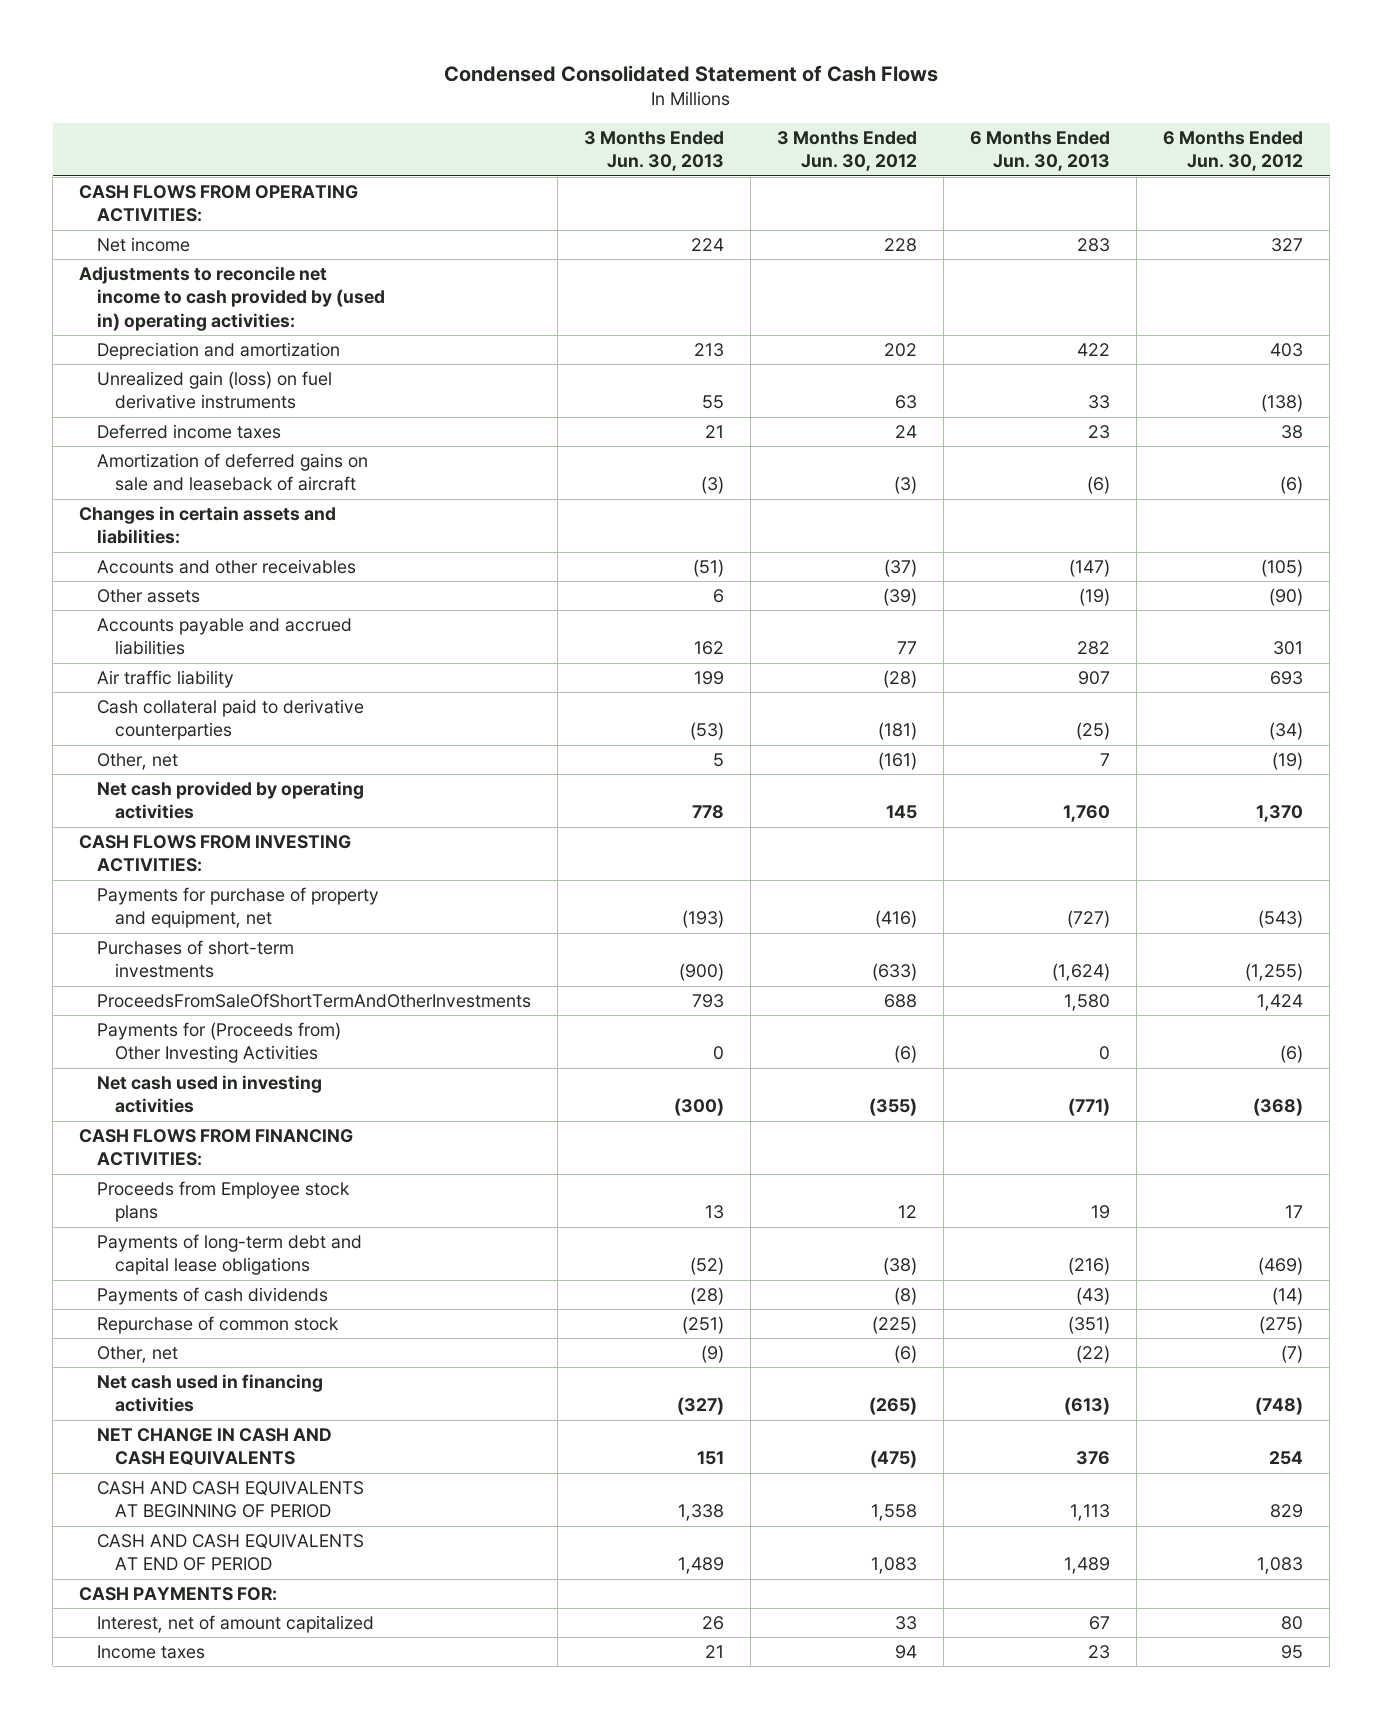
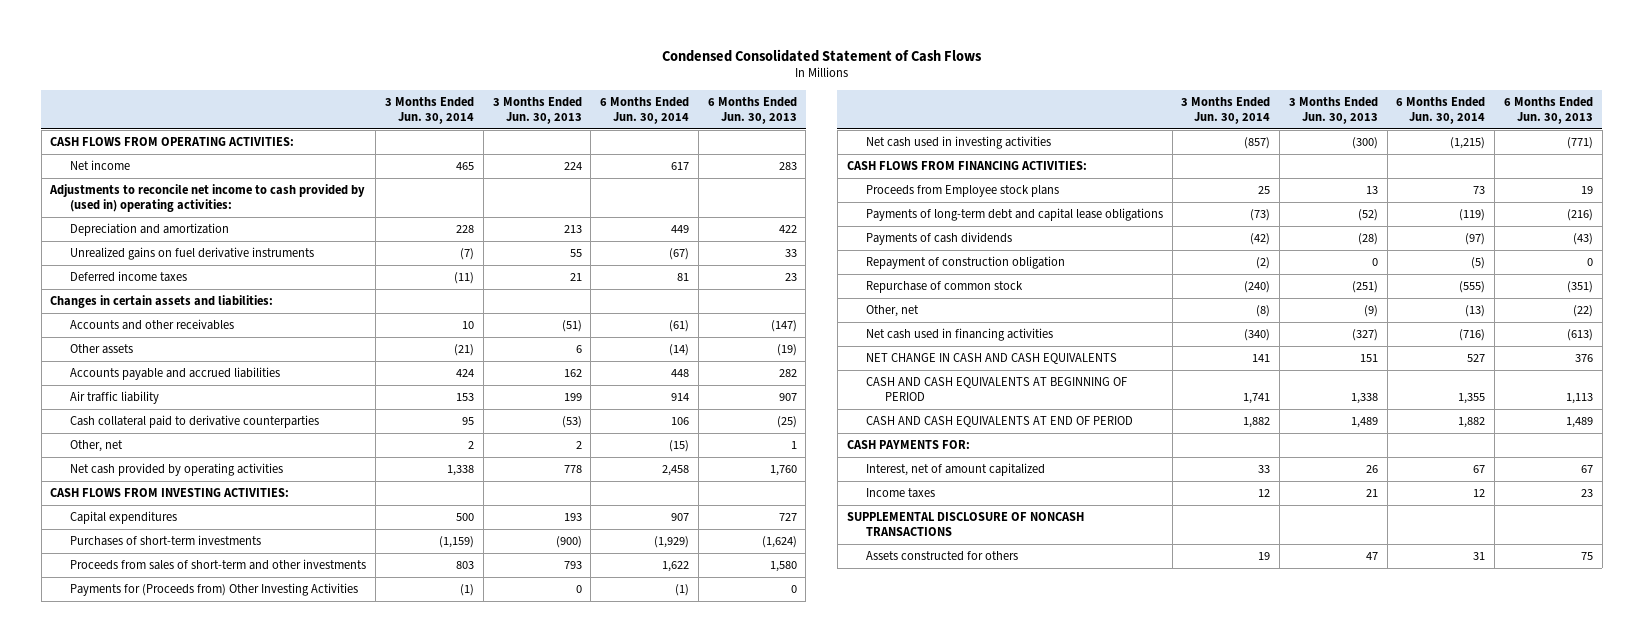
- | 3 Months Ended Jun. 30, 2013 | 3 Months Ended Jun. 30, 2012 | 6 Months Ended Jun. 30, 2013 | 6 Months Ended Jun. 30, 2012
+ | 3 Months Ended Jun. 30, 2014 | 3 Months Ended Jun. 30, 2013 | 6 Months Ended Jun. 30, 2014 | 6 Months Ended Jun. 30, 2013
- Unrealized gain (loss) on fuel derivative instruments | 55 | 63 | 33 | (138)
+ Unrealized gains on fuel derivative instruments | (7) | 55 | (67) | 33
- Amortization of deferred gains on sale and leaseback of aircraft | (3) | (3) | (6) | (6)
- Other, net | 5 | (161) | 7 | (19)
+ Other, net | 2 | 2 | (15) | 1
- Payments for purchase of property and equipment, net | (193) | (416) | (727) | (543)
+ Capital expenditures | 500 | 193 | 907 | 727
- ProceedsFromSaleOfShortTermAndOtherInvestments | 793 | 688 | 1,580 | 1,424
+ Proceeds from sales of short-term and other investments | 803 | 793 | 1,622 | 1,580
+ Repayment of construction obligation | (2) | 0 | (5) | 0
+ SUPPLEMENTAL DISCLOSURE OF NONCASH TRANSACTIONS
+ Assets constructed for others | 19 | 47 | 31 | 75

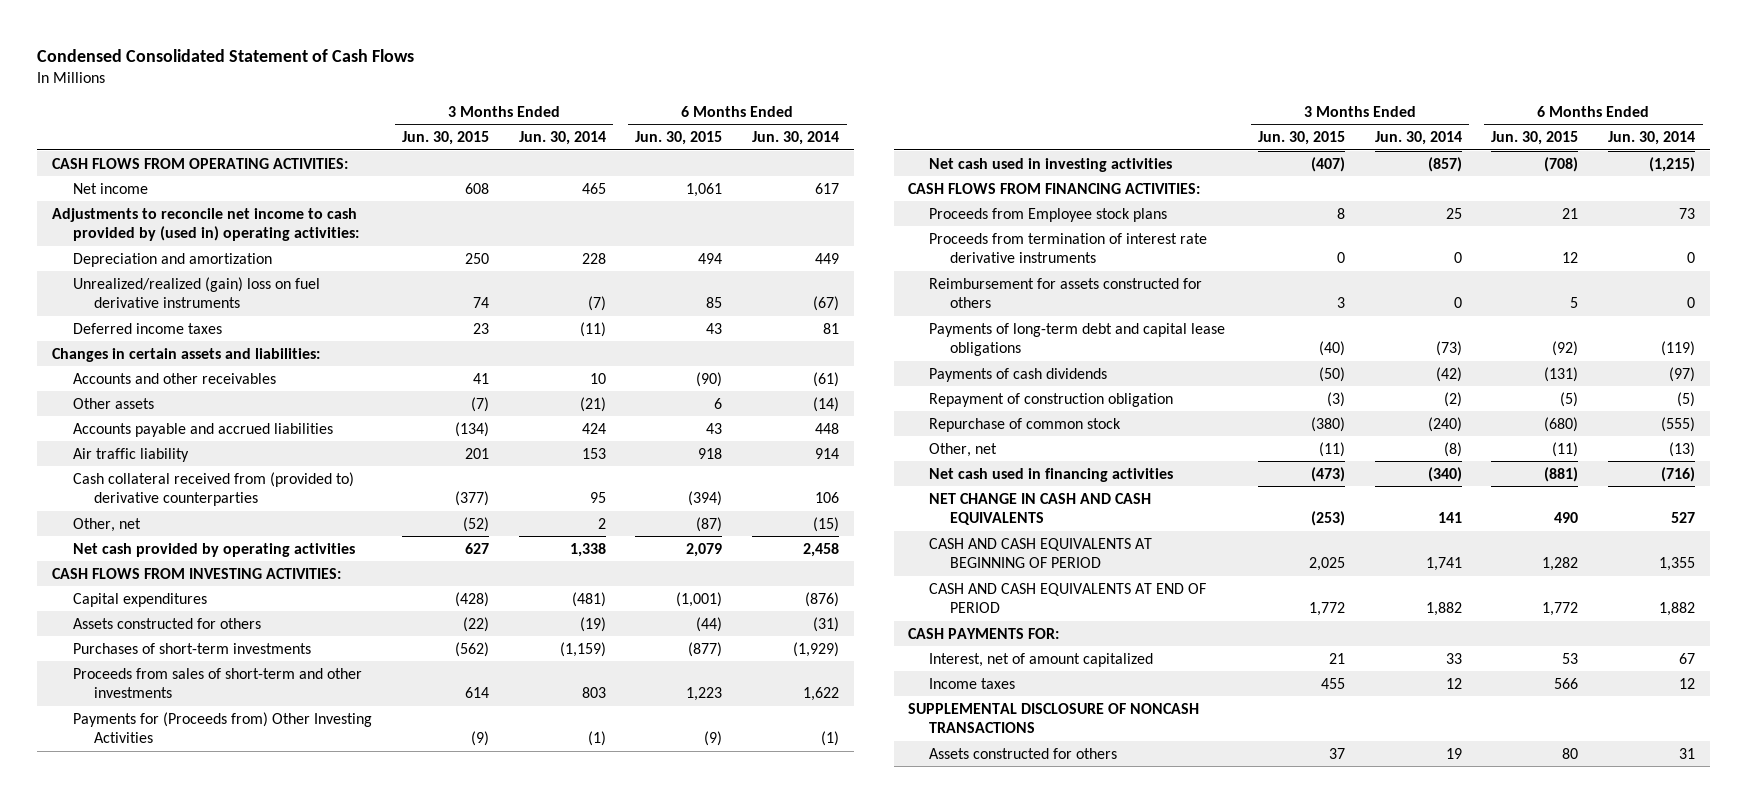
- | 3 Months Ended Jun. 30, 2014 | 3 Months Ended Jun. 30, 2013 | 6 Months Ended Jun. 30, 2014 | 6 Months Ended Jun. 30, 2013
+ | 3 Months Ended Jun. 30, 2015 | 3 Months Ended Jun. 30, 2014 | 6 Months Ended Jun. 30, 2015 | 6 Months Ended Jun. 30, 2014
- Unrealized gains on fuel derivative instruments | (7) | 55 | (67) | 33
+ Unrealized/realized (gain) loss on fuel derivative instruments | 74 | (7) | 85 | (67)
- Cash collateral paid to derivative counterparties | 95 | (53) | 106 | (25)
+ Cash collateral received from (provided to) derivative counterparties | (377) | 95 | (394) | 106
- Capital expenditures | 500 | 193 | 907 | 727
+ Capital expenditures | (428) | (481) | (1,001) | (876)
+ Assets constructed for others | (22) | (19) | (44) | (31)
+ Proceeds from termination of interest rate derivative instruments | 0 | 0 | 12 | 0
+ Reimbursement for assets constructed for others | 3 | 0 | 5 | 0

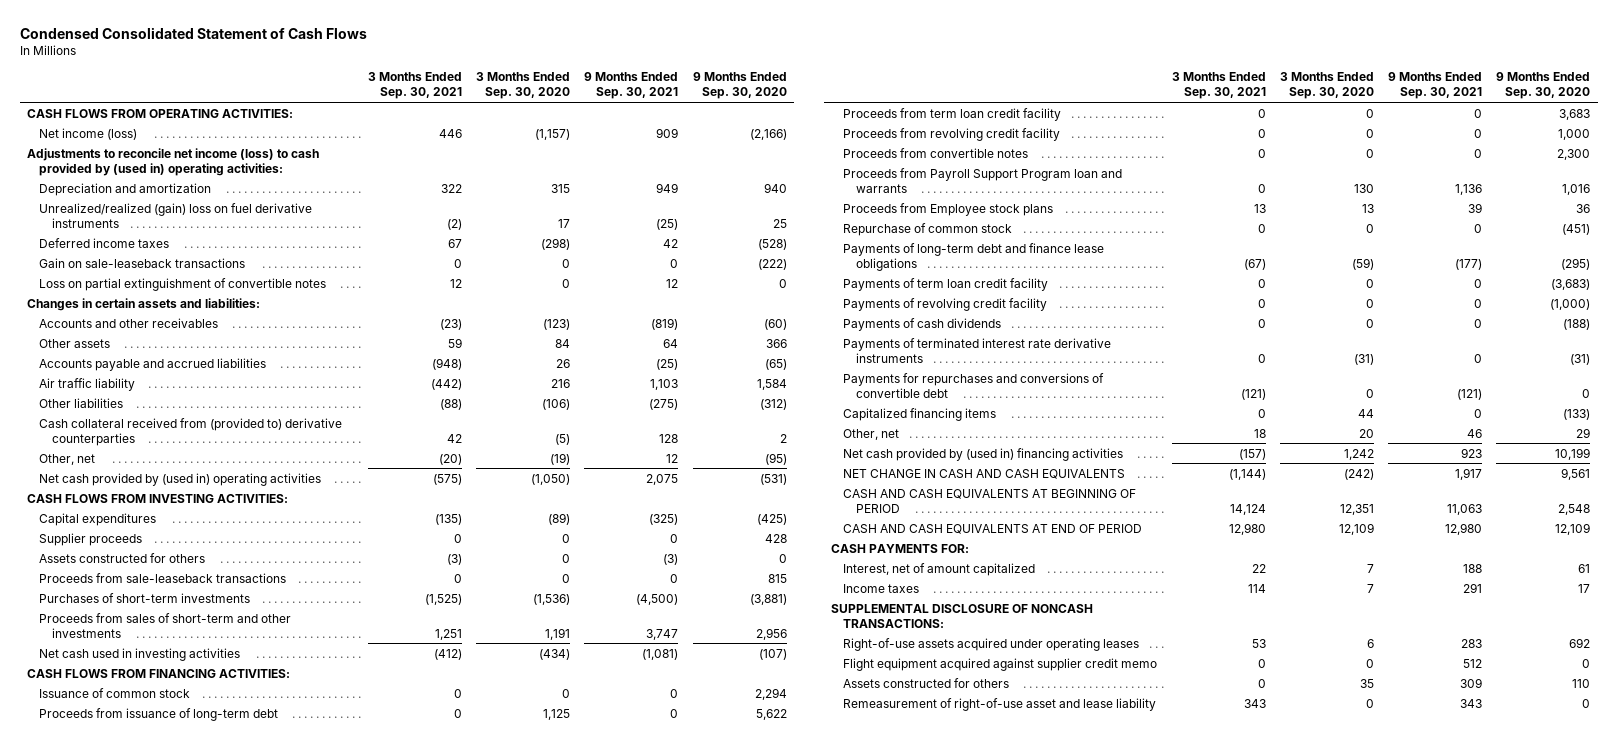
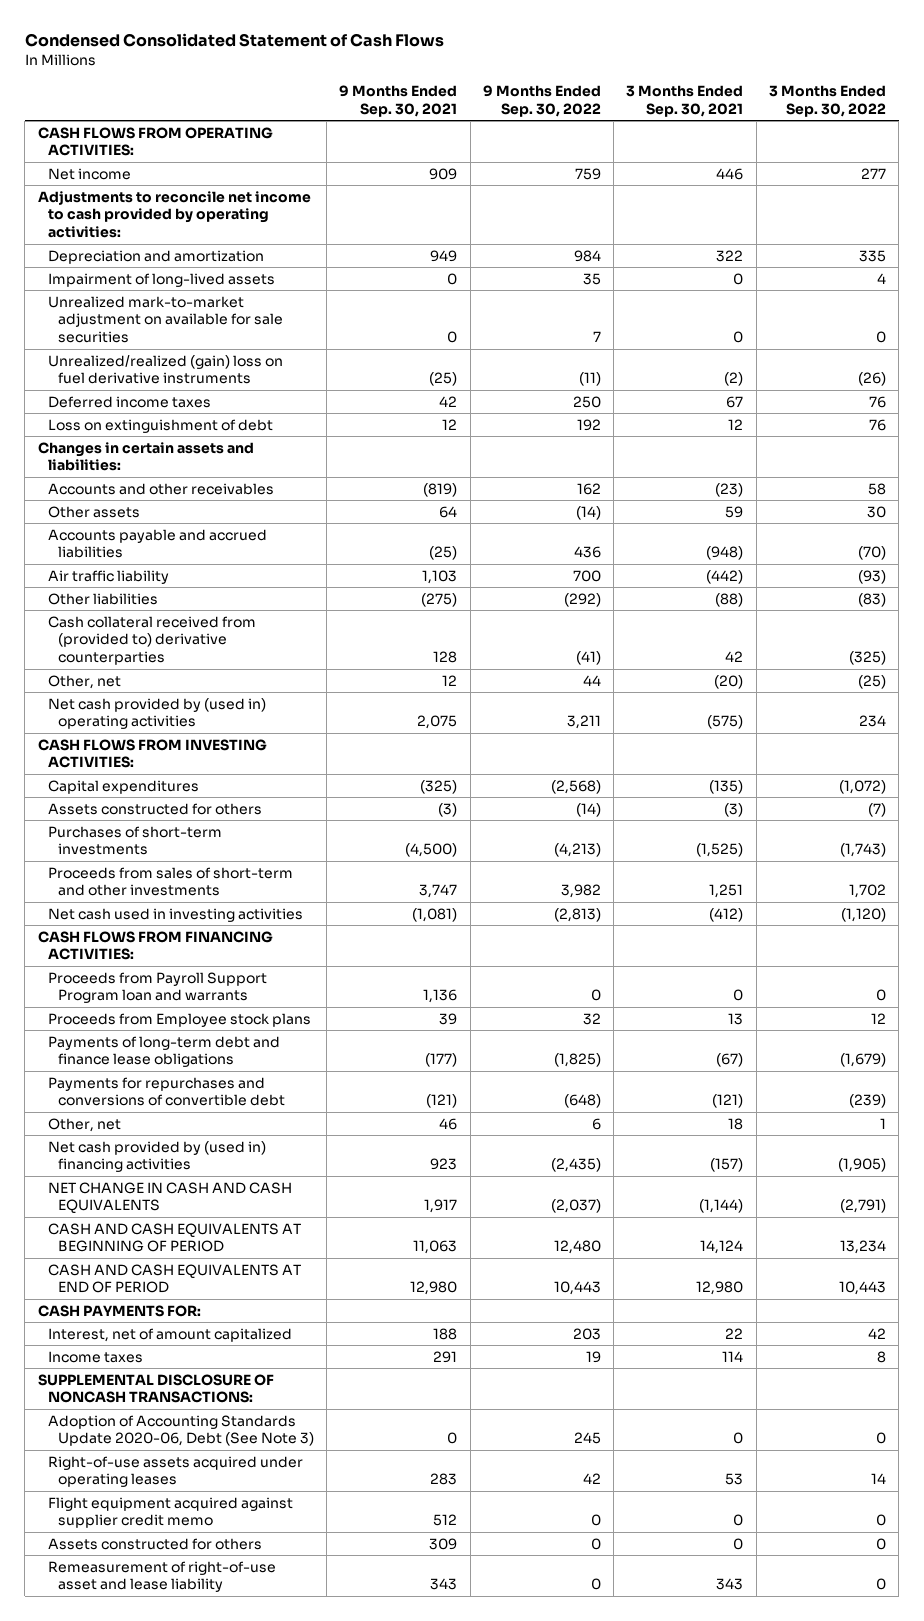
- | 3 Months Ended Sep. 30, 2021 | 3 Months Ended Sep. 30, 2020 | 9 Months Ended Sep. 30, 2021 | 9 Months Ended Sep. 30, 2020
+ | 9 Months Ended Sep. 30, 2021 | 9 Months Ended Sep. 30, 2022 | 3 Months Ended Sep. 30, 2021 | 3 Months Ended Sep. 30, 2022
- Net income (loss) | 446 | (1,157) | 909 | (2,166)
- Adjustments to reconcile net income (loss) to cash provided by (used in) operating activities:
+ Net income | 909 | 759 | 446 | 277
+ Adjustments to reconcile net income to cash provided by operating activities:
+ Impairment of long-lived assets | 0 | 35 | 0 | 4
+ Unrealized mark-to-market adjustment on available for sale securities | 0 | 7 | 0 | 0
- Gain on sale-leaseback transactions | 0 | 0 | 0 | (222)
- Loss on partial extinguishment of convertible notes | 12 | 0 | 12 | 0
+ Loss on extinguishment of debt | 12 | 192 | 12 | 76
- Supplier proceeds | 0 | 0 | 0 | 428
- Proceeds from sale-leaseback transactions | 0 | 0 | 0 | 815
- Issuance of common stock | 0 | 0 | 0 | 2,294
- Proceeds from issuance of long-term debt | 0 | 1,125 | 0 | 5,622
- Proceeds from term loan credit facility | 0 | 0 | 0 | 3,683
- Proceeds from revolving credit facility | 0 | 0 | 0 | 1,000
- Proceeds from convertible notes | 0 | 0 | 0 | 2,300
- Repurchase of common stock | 0 | 0 | 0 | (451)
- Payments of term loan credit facility | 0 | 0 | 0 | (3,683)
- Payments of revolving credit facility | 0 | 0 | 0 | (1,000)
- Payments of cash dividends | 0 | 0 | 0 | (188)
- Payments of terminated interest rate derivative instruments | 0 | (31) | 0 | (31)
- Capitalized financing items | 0 | 44 | 0 | (133)
+ Adoption of Accounting Standards Update 2020-06, Debt (See Note 3) | 0 | 245 | 0 | 0

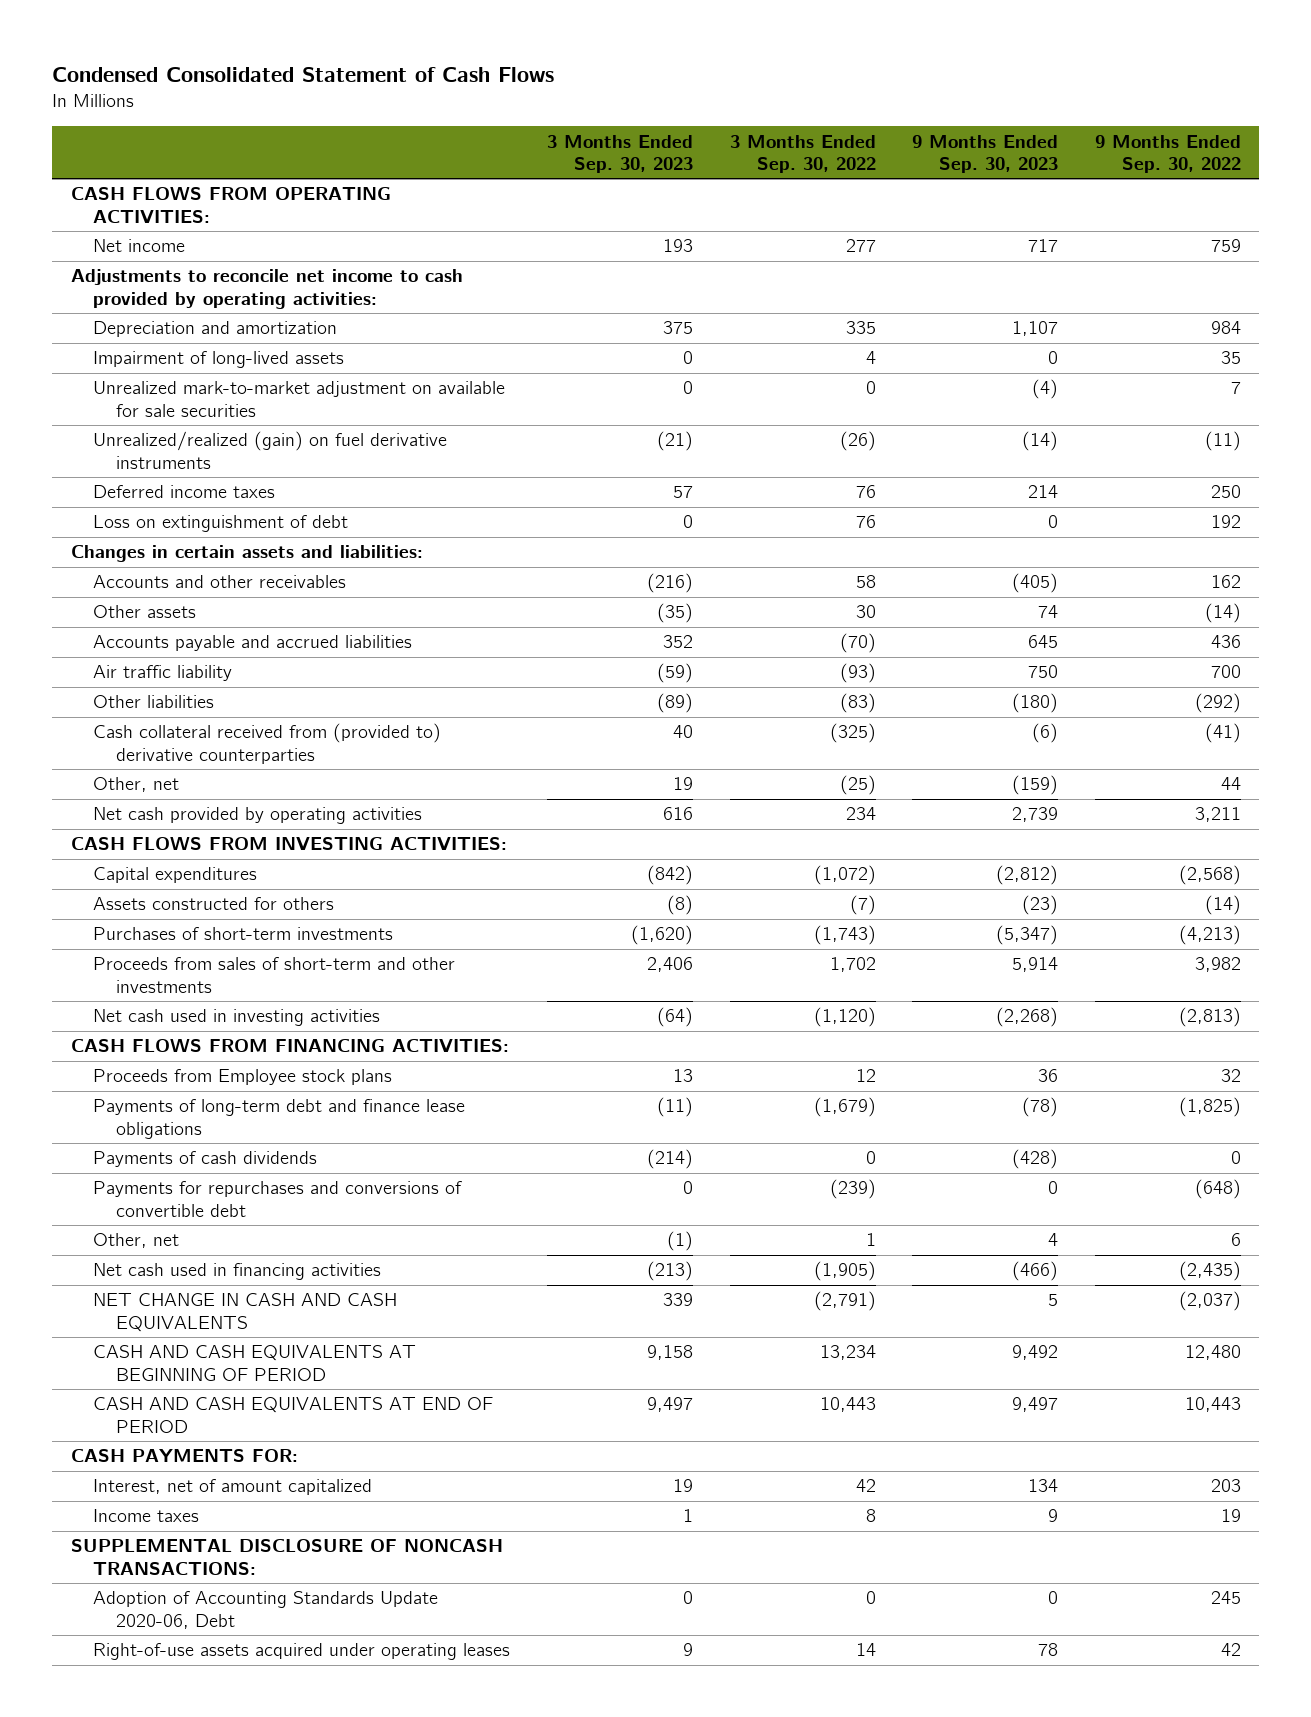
- | 9 Months Ended Sep. 30, 2021 | 9 Months Ended Sep. 30, 2022 | 3 Months Ended Sep. 30, 2021 | 3 Months Ended Sep. 30, 2022
+ | 3 Months Ended Sep. 30, 2023 | 3 Months Ended Sep. 30, 2022 | 9 Months Ended Sep. 30, 2023 | 9 Months Ended Sep. 30, 2022
- Unrealized/realized (gain) loss on fuel derivative instruments | (25) | (11) | (2) | (26)
+ Unrealized/realized (gain) on fuel derivative instruments | (21) | (26) | (14) | (11)
- Net cash provided by (used in) operating activities | 2,075 | 3,211 | (575) | 234
+ Net cash provided by operating activities | 616 | 234 | 2,739 | 3,211
- Proceeds from Payroll Support Program loan and warrants | 1,136 | 0 | 0 | 0
+ Payments of cash dividends | (214) | 0 | (428) | 0
- Net cash provided by (used in) financing activities | 923 | (2,435) | (157) | (1,905)
+ Net cash used in financing activities | (213) | (1,905) | (466) | (2,435)
- Adoption of Accounting Standards Update 2020-06, Debt (See Note 3) | 0 | 245 | 0 | 0
+ Adoption of Accounting Standards Update 2020-06, Debt | 0 | 0 | 0 | 245
- Flight equipment acquired against supplier credit memo | 512 | 0 | 0 | 0
- Assets constructed for others | 309 | 0 | 0 | 0
- Remeasurement of right-of-use asset and lease liability | 343 | 0 | 343 | 0

